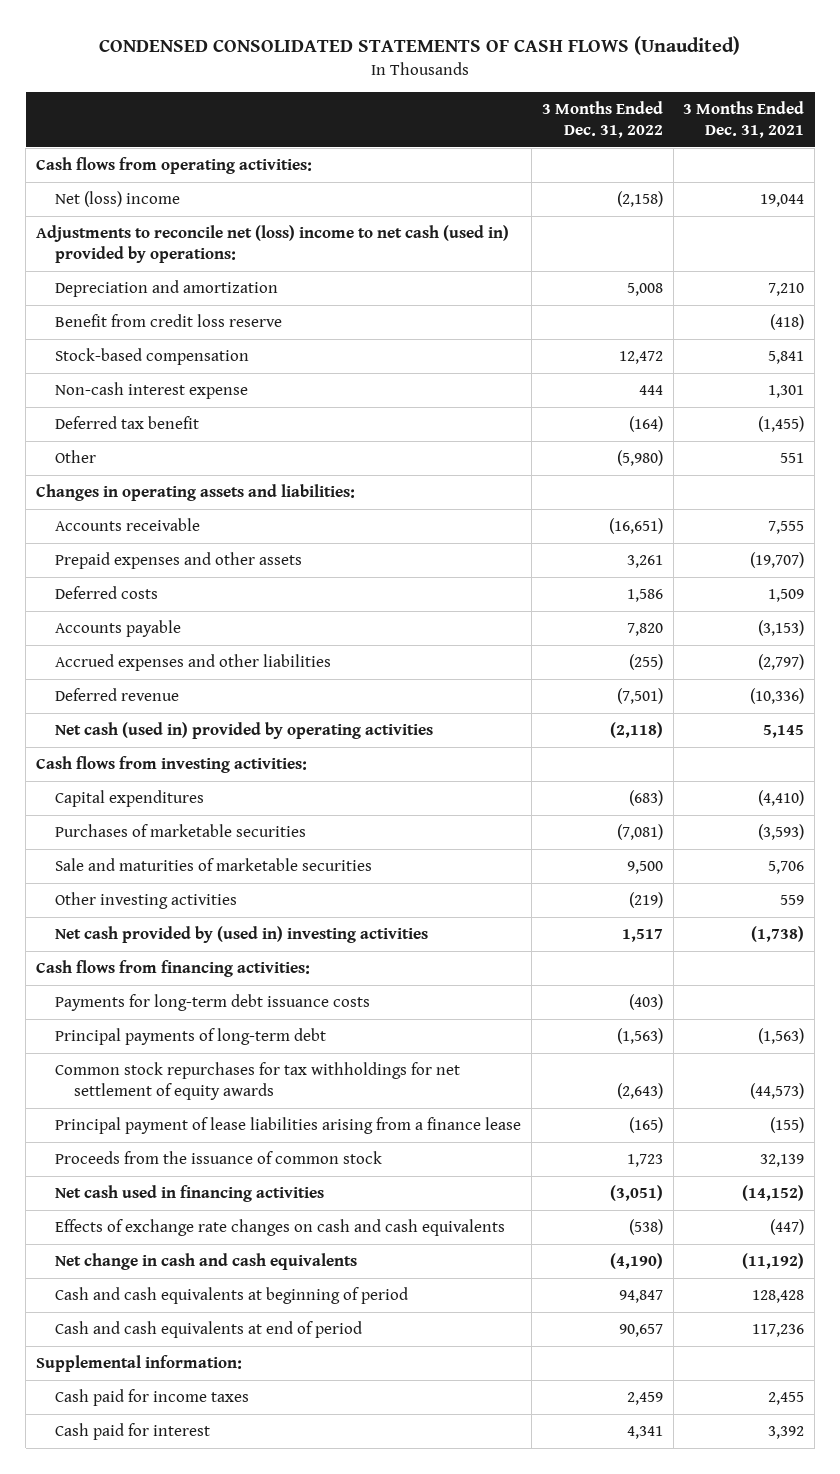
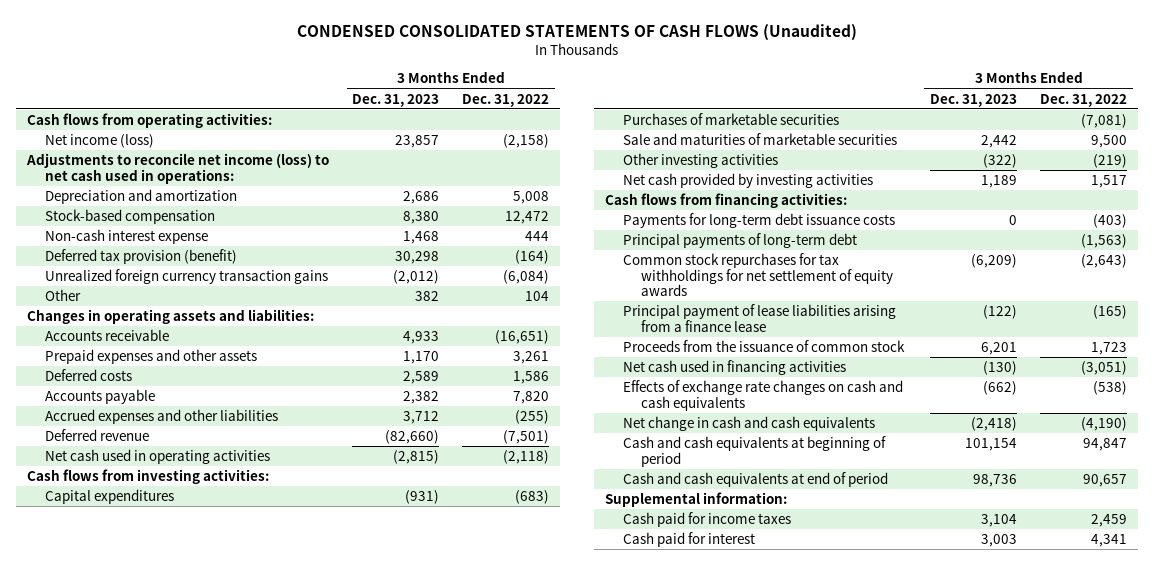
- | 3 Months Ended Dec. 31, 2022 | 3 Months Ended Dec. 31, 2021
+ | 3 Months Ended Dec. 31, 2023 | 3 Months Ended Dec. 31, 2022
- Net (loss) income | (2,158) | 19,044
- Adjustments to reconcile net (loss) income to net cash (used in) provided by operations:
+ Net income (loss) | 23,857 | (2,158)
+ Adjustments to reconcile net income (loss) to net cash used in operations:
- Benefit from credit loss reserve | | (418)
- Deferred tax benefit | (164) | (1,455)
- Other | (5,980) | 551
+ Deferred tax provision (benefit) | 30,298 | (164)
+ Unrealized foreign currency transaction gains | (2,012) | (6,084)
+ Other | 382 | 104
- Net cash (used in) provided by operating activities | (2,118) | 5,145
+ Net cash used in operating activities | (2,815) | (2,118)
- Net cash provided by (used in) investing activities | 1,517 | (1,738)
+ Net cash provided by investing activities | 1,189 | 1,517

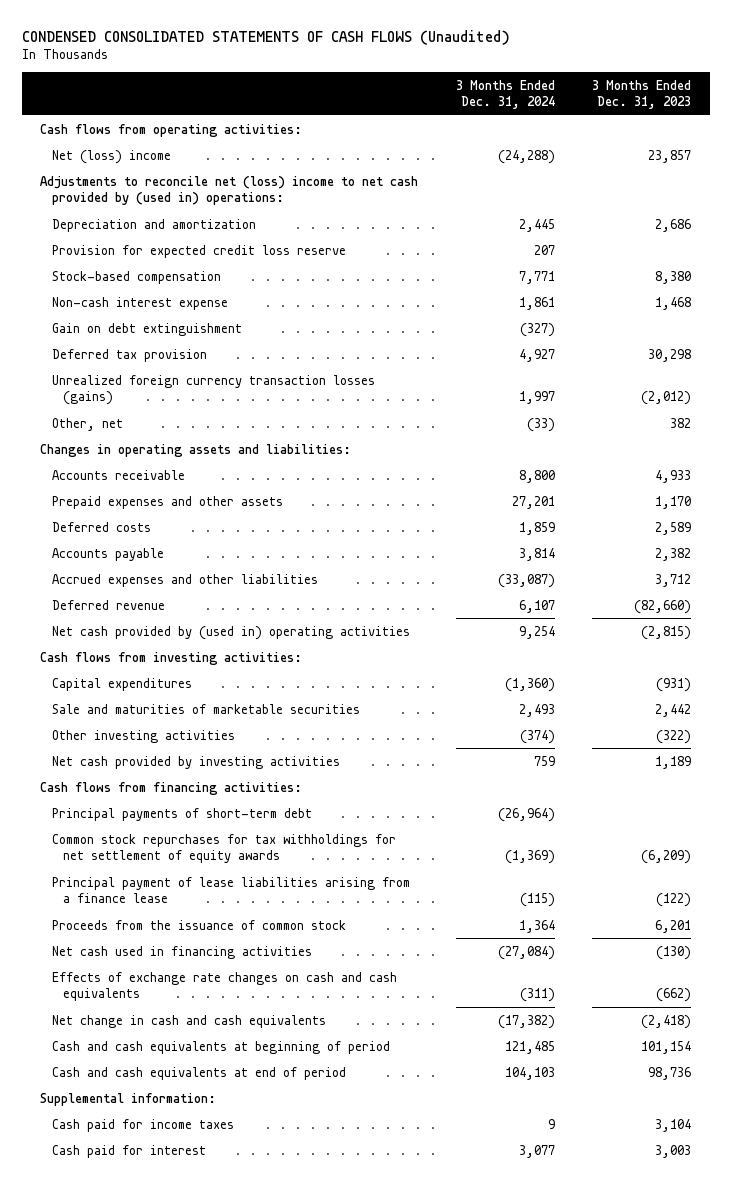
- | 3 Months Ended Dec. 31, 2023 | 3 Months Ended Dec. 31, 2022
+ | 3 Months Ended Dec. 31, 2024 | 3 Months Ended Dec. 31, 2023
- Net income (loss) | 23,857 | (2,158)
- Adjustments to reconcile net income (loss) to net cash used in operations:
+ Net (loss) income | (24,288) | 23,857
+ Adjustments to reconcile net (loss) income to net cash provided by (used in) operations:
+ Provision for expected credit loss reserve | 207 |
- Deferred tax provision (benefit) | 30,298 | (164)
- Unrealized foreign currency transaction gains | (2,012) | (6,084)
- Other | 382 | 104
+ Gain on debt extinguishment | (327) |
+ Deferred tax provision | 4,927 | 30,298
+ Unrealized foreign currency transaction losses (gains) | 1,997 | (2,012)
+ Other, net | (33) | 382
- Net cash used in operating activities | (2,815) | (2,118)
+ Net cash provided by (used in) operating activities | 9,254 | (2,815)
- Purchases of marketable securities | | (7,081)
- Payments for long-term debt issuance costs | 0 | (403)
- Principal payments of long-term debt | | (1,563)
+ Principal payments of short-term debt | (26,964) |

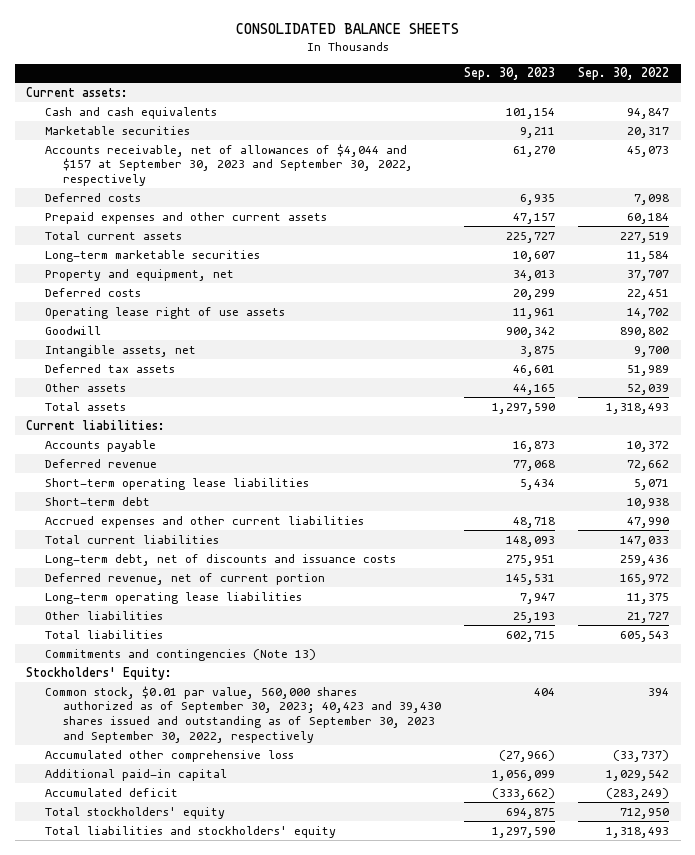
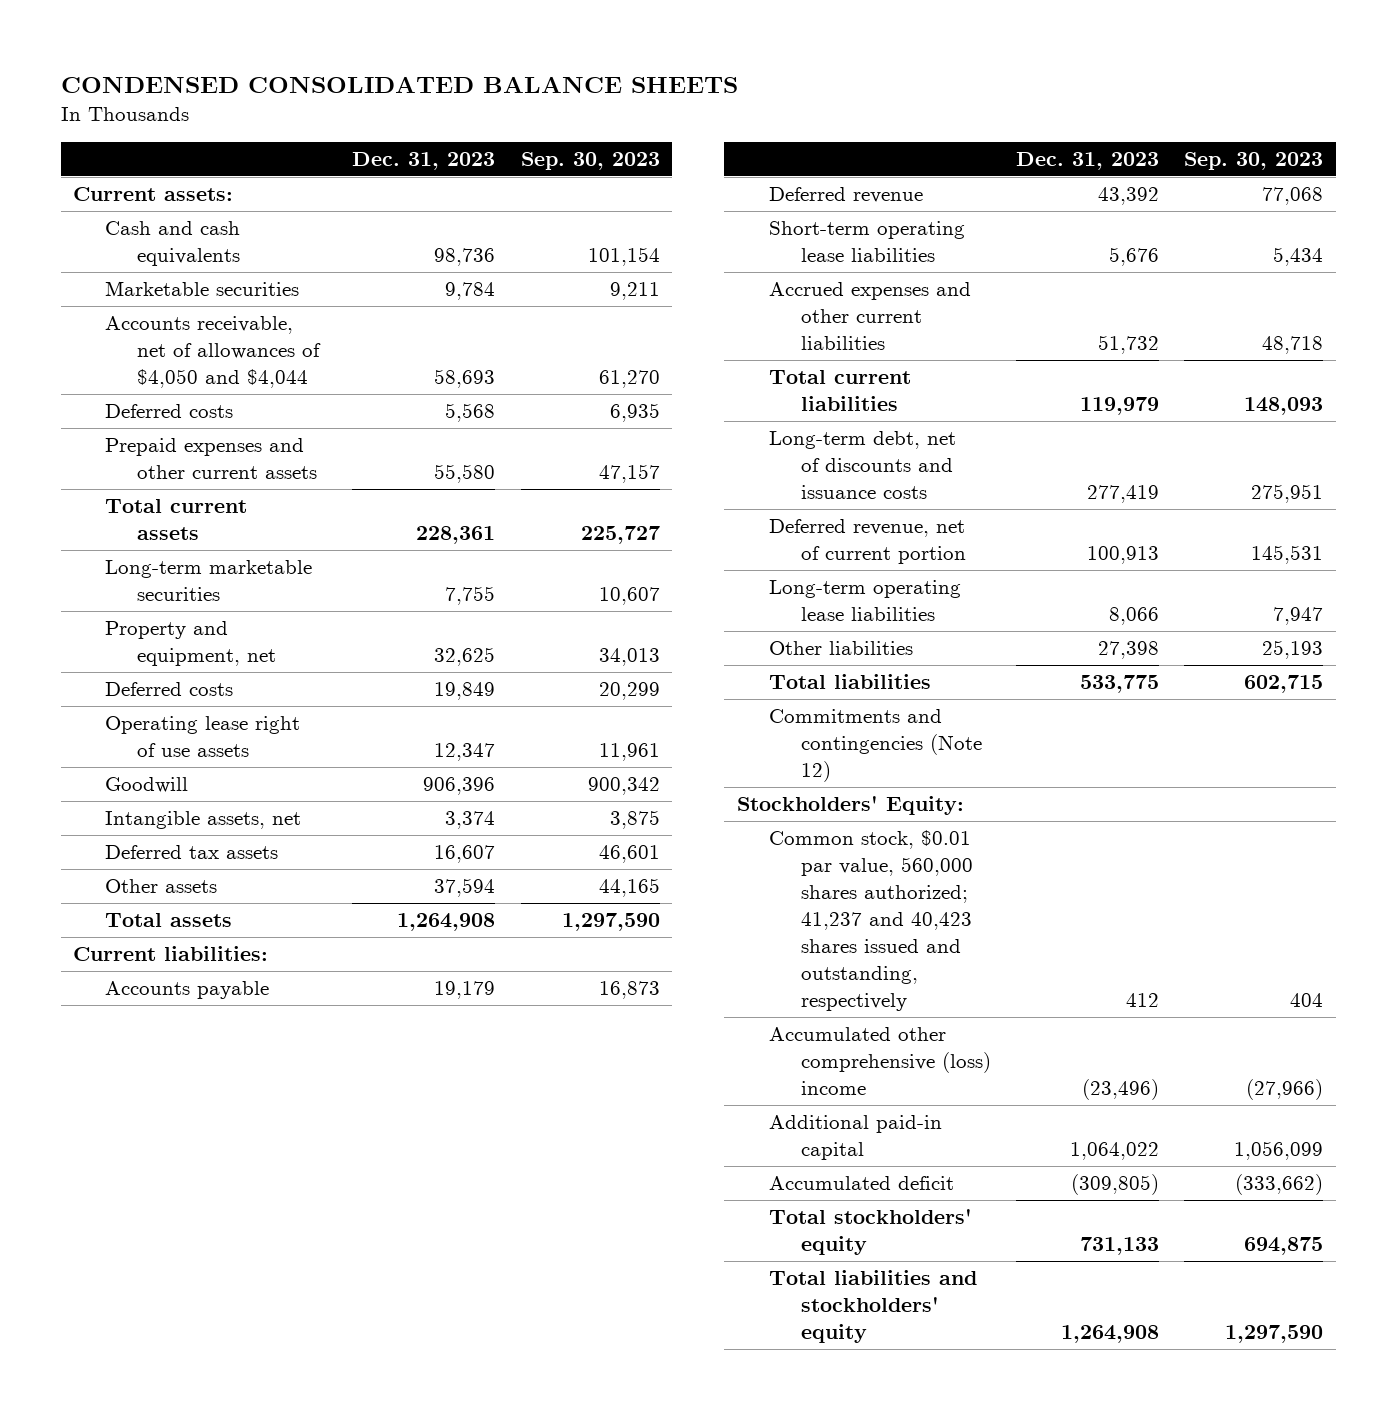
- CONSOLIDATED BALANCE SHEETS
+ CONDENSED CONSOLIDATED BALANCE SHEETS
- | Sep. 30, 2023 | Sep. 30, 2022
+ | Dec. 31, 2023 | Sep. 30, 2023
- Accounts receivable, net of allowances of $4,044 and $157 at September 30, 2023 and September 30, 2022, respectively | 61,270 | 45,073
+ Accounts receivable, net of allowances of $4,050 and $4,044 | 58,693 | 61,270
- Short-term debt | | 10,938
- Commitments and contingencies (Note 13)
+ Commitments and contingencies (Note 12)
- Common stock, $0.01 par value, 560,000 shares authorized as of September 30, 2023; 40,423 and 39,430 shares issued and outstanding as of September 30, 2023 and September 30, 2022, respectively | 404 | 394
- Accumulated other comprehensive loss | (27,966) | (33,737)
+ Common stock, $0.01 par value, 560,000 shares authorized; 41,237 and 40,423 shares issued and outstanding, respectively | 412 | 404
+ Accumulated other comprehensive (loss) income | (23,496) | (27,966)

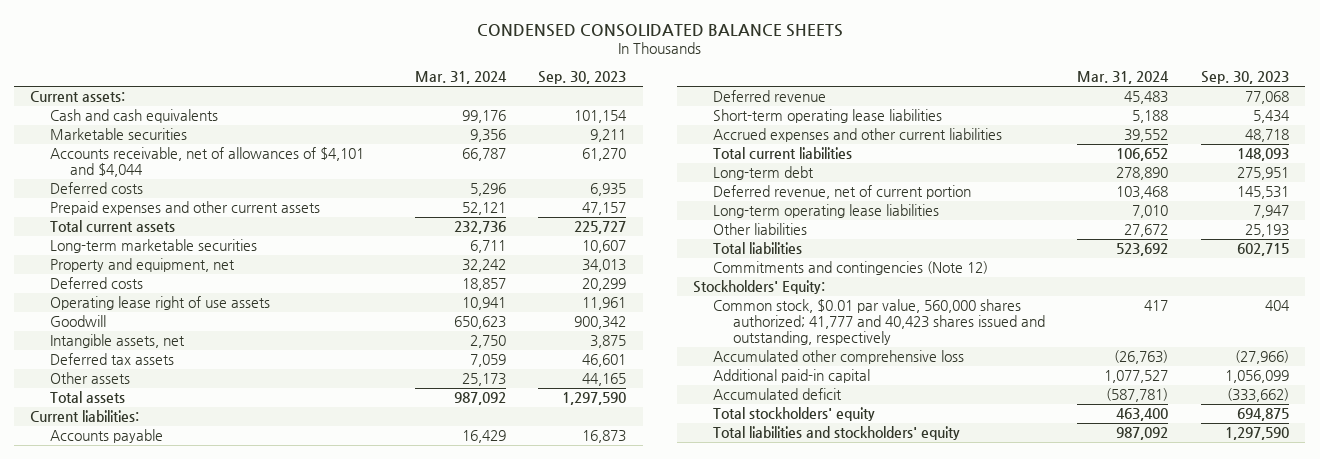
- | Dec. 31, 2023 | Sep. 30, 2023
+ | Mar. 31, 2024 | Sep. 30, 2023
- Accounts receivable, net of allowances of $4,050 and $4,044 | 58,693 | 61,270
+ Accounts receivable, net of allowances of $4,101 and $4,044 | 66,787 | 61,270
- Long-term debt, net of discounts and issuance costs | 277,419 | 275,951
+ Long-term debt | 278,890 | 275,951
- Common stock, $0.01 par value, 560,000 shares authorized; 41,237 and 40,423 shares issued and outstanding, respectively | 412 | 404
- Accumulated other comprehensive (loss) income | (23,496) | (27,966)
+ Common stock, $0.01 par value, 560,000 shares authorized; 41,777 and 40,423 shares issued and outstanding, respectively | 417 | 404
+ Accumulated other comprehensive loss | (26,763) | (27,966)

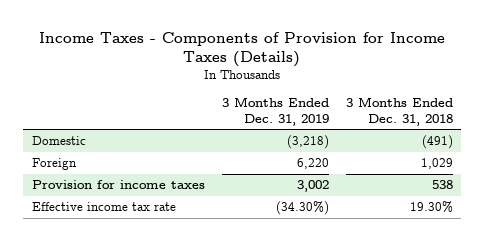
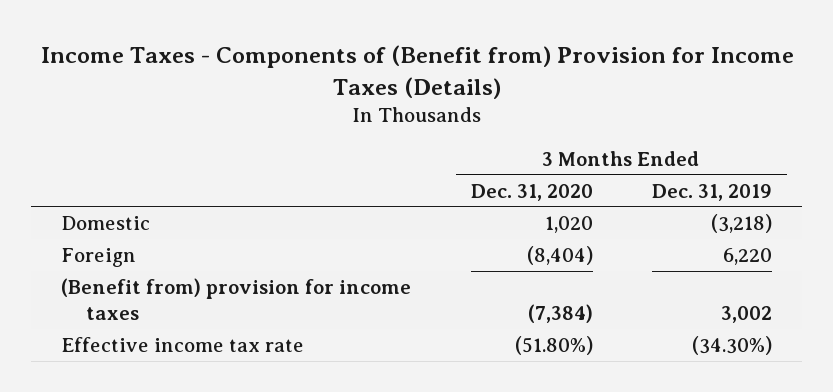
- Income Taxes - Components of Provision for Income Taxes (Details)
+ Income Taxes - Components of (Benefit from) Provision for Income Taxes (Details)
- | 3 Months Ended Dec. 31, 2019 | 3 Months Ended Dec. 31, 2018
+ | 3 Months Ended Dec. 31, 2020 | 3 Months Ended Dec. 31, 2019
- Provision for income taxes | 3,002 | 538
+ (Benefit from) provision for income taxes | (7,384) | 3,002

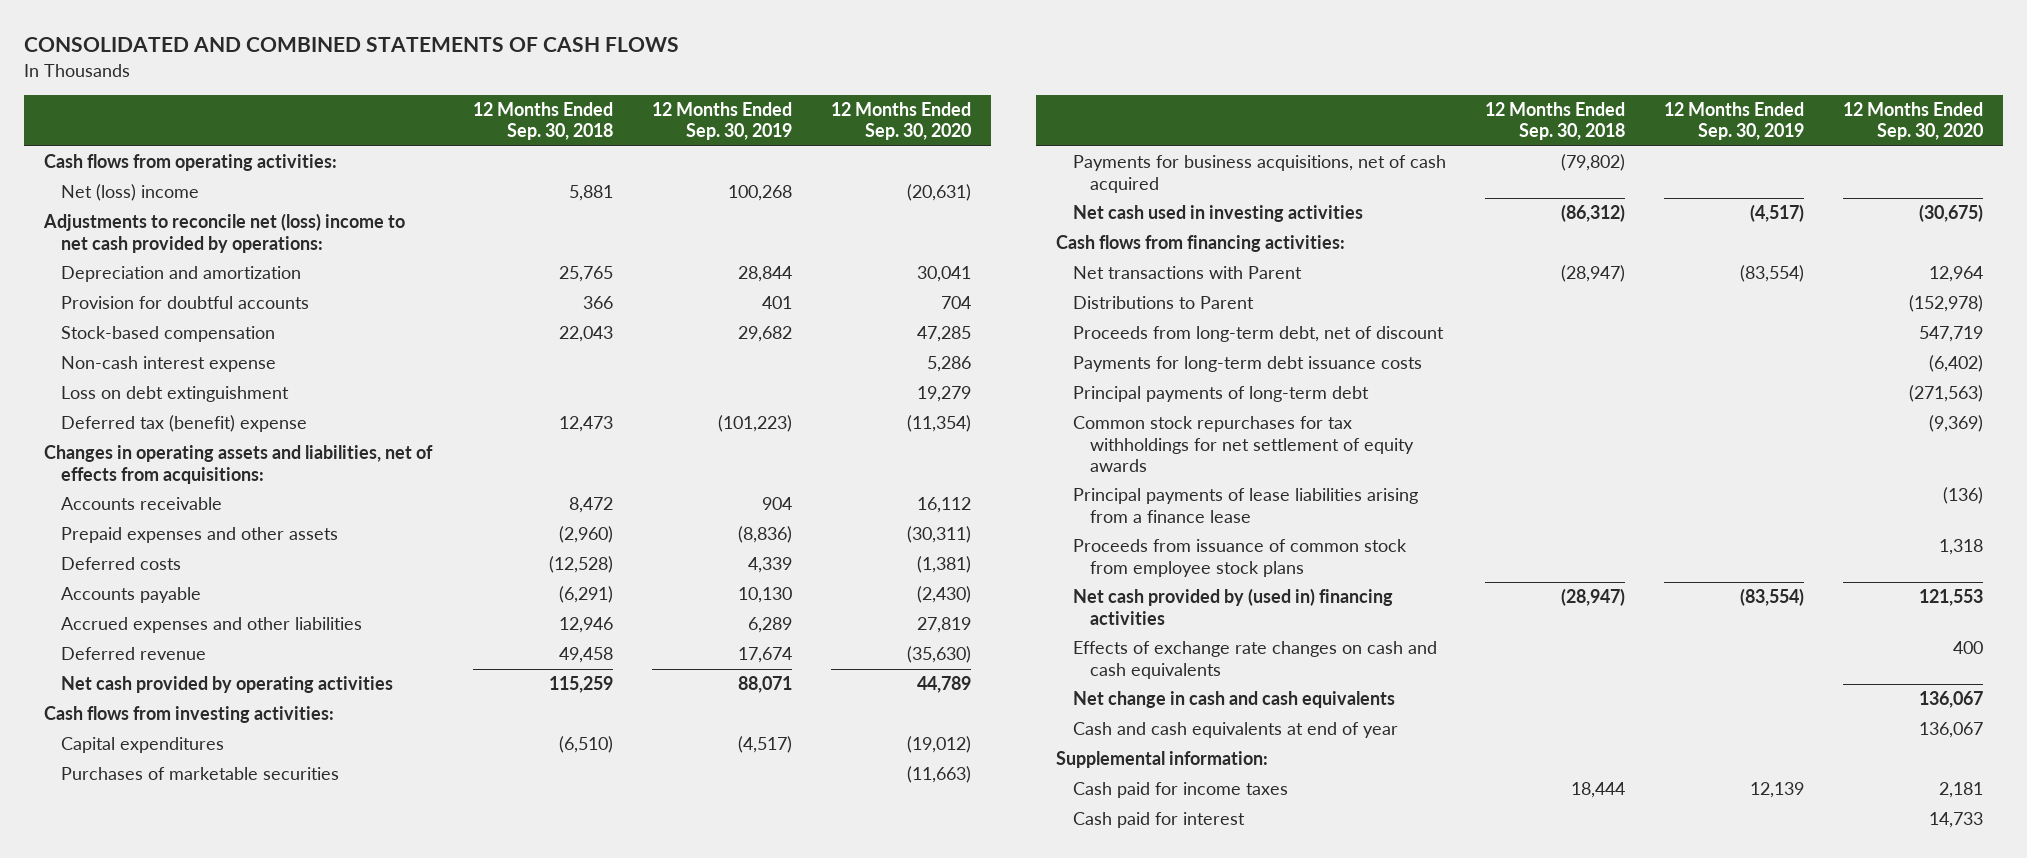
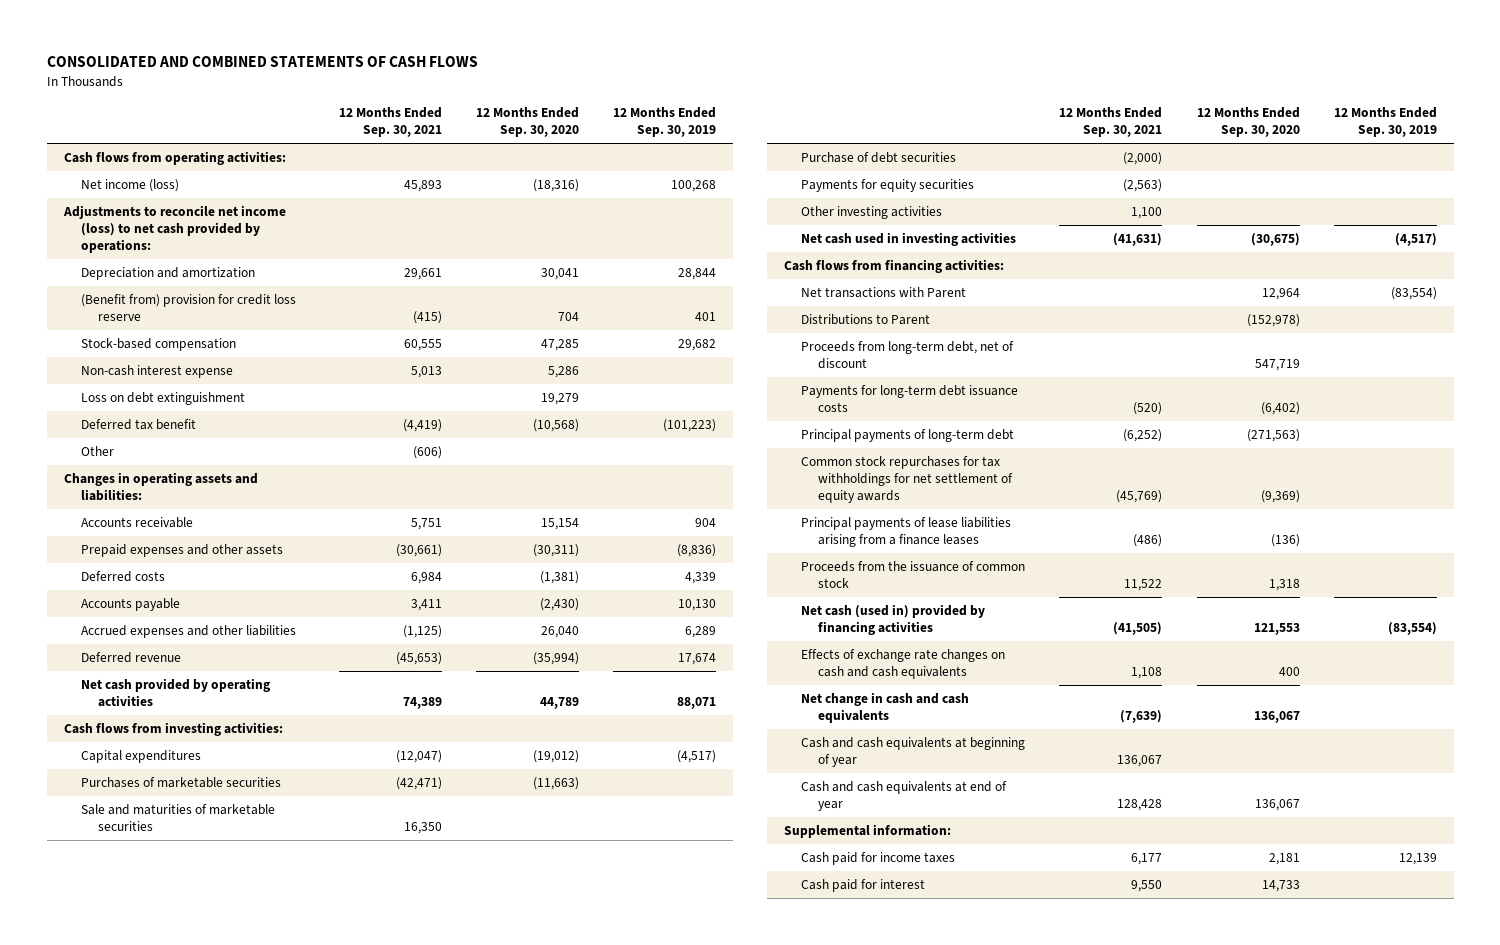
- | 12 Months Ended Sep. 30, 2018 | 12 Months Ended Sep. 30, 2019 | 12 Months Ended Sep. 30, 2020
+ | 12 Months Ended Sep. 30, 2021 | 12 Months Ended Sep. 30, 2020 | 12 Months Ended Sep. 30, 2019
- Net (loss) income | 5,881 | 100,268 | (20,631)
- Adjustments to reconcile net (loss) income to net cash provided by operations:
+ Net income (loss) | 45,893 | (18,316) | 100,268
+ Adjustments to reconcile net income (loss) to net cash provided by operations:
- Provision for doubtful accounts | 366 | 401 | 704
+ (Benefit from) provision for credit loss reserve | (415) | 704 | 401
- Deferred tax (benefit) expense | 12,473 | (101,223) | (11,354)
- Changes in operating assets and liabilities, net of effects from acquisitions:
- Accounts receivable | 8,472 | 904 | 16,112
+ Deferred tax benefit | (4,419) | (10,568) | (101,223)
+ Other | (606) | |
+ Changes in operating assets and liabilities:
+ Accounts receivable | 5,751 | 15,154 | 904
- Accrued expenses and other liabilities | 12,946 | 6,289 | 27,819
- Deferred revenue | 49,458 | 17,674 | (35,630)
+ Accrued expenses and other liabilities | (1,125) | 26,040 | 6,289
+ Deferred revenue | (45,653) | (35,994) | 17,674
- Payments for business acquisitions, net of cash acquired | (79,802) | |
+ Sale and maturities of marketable securities | 16,350 | |
+ Purchase of debt securities | (2,000) | |
+ Payments for equity securities | (2,563) | |
+ Other investing activities | 1,100 | |
- Principal payments of lease liabilities arising from a finance lease | | | (136)
- Proceeds from issuance of common stock from employee stock plans | | | 1,318
- Net cash provided by (used in) financing activities | (28,947) | (83,554) | 121,553
+ Principal payments of lease liabilities arising from a finance leases | (486) | (136) |
+ Proceeds from the issuance of common stock | 11,522 | 1,318 |
+ Net cash (used in) provided by financing activities | (41,505) | 121,553 | (83,554)
+ Cash and cash equivalents at beginning of year | 136,067 | |

